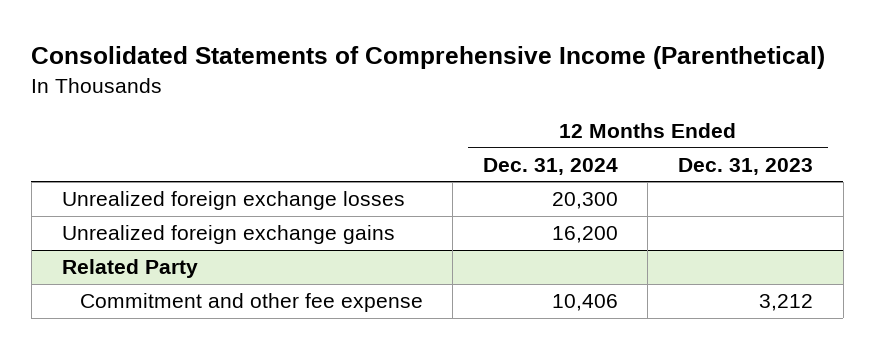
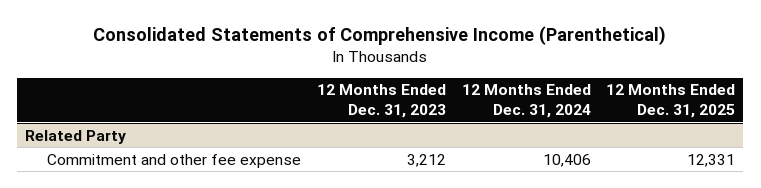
- | 12 Months Ended Dec. 31, 2024 | 12 Months Ended Dec. 31, 2023
+ | 12 Months Ended Dec. 31, 2023 | 12 Months Ended Dec. 31, 2024 | 12 Months Ended Dec. 31, 2025
- Unrealized foreign exchange losses | 20,300 |
- Unrealized foreign exchange gains | 16,200 |

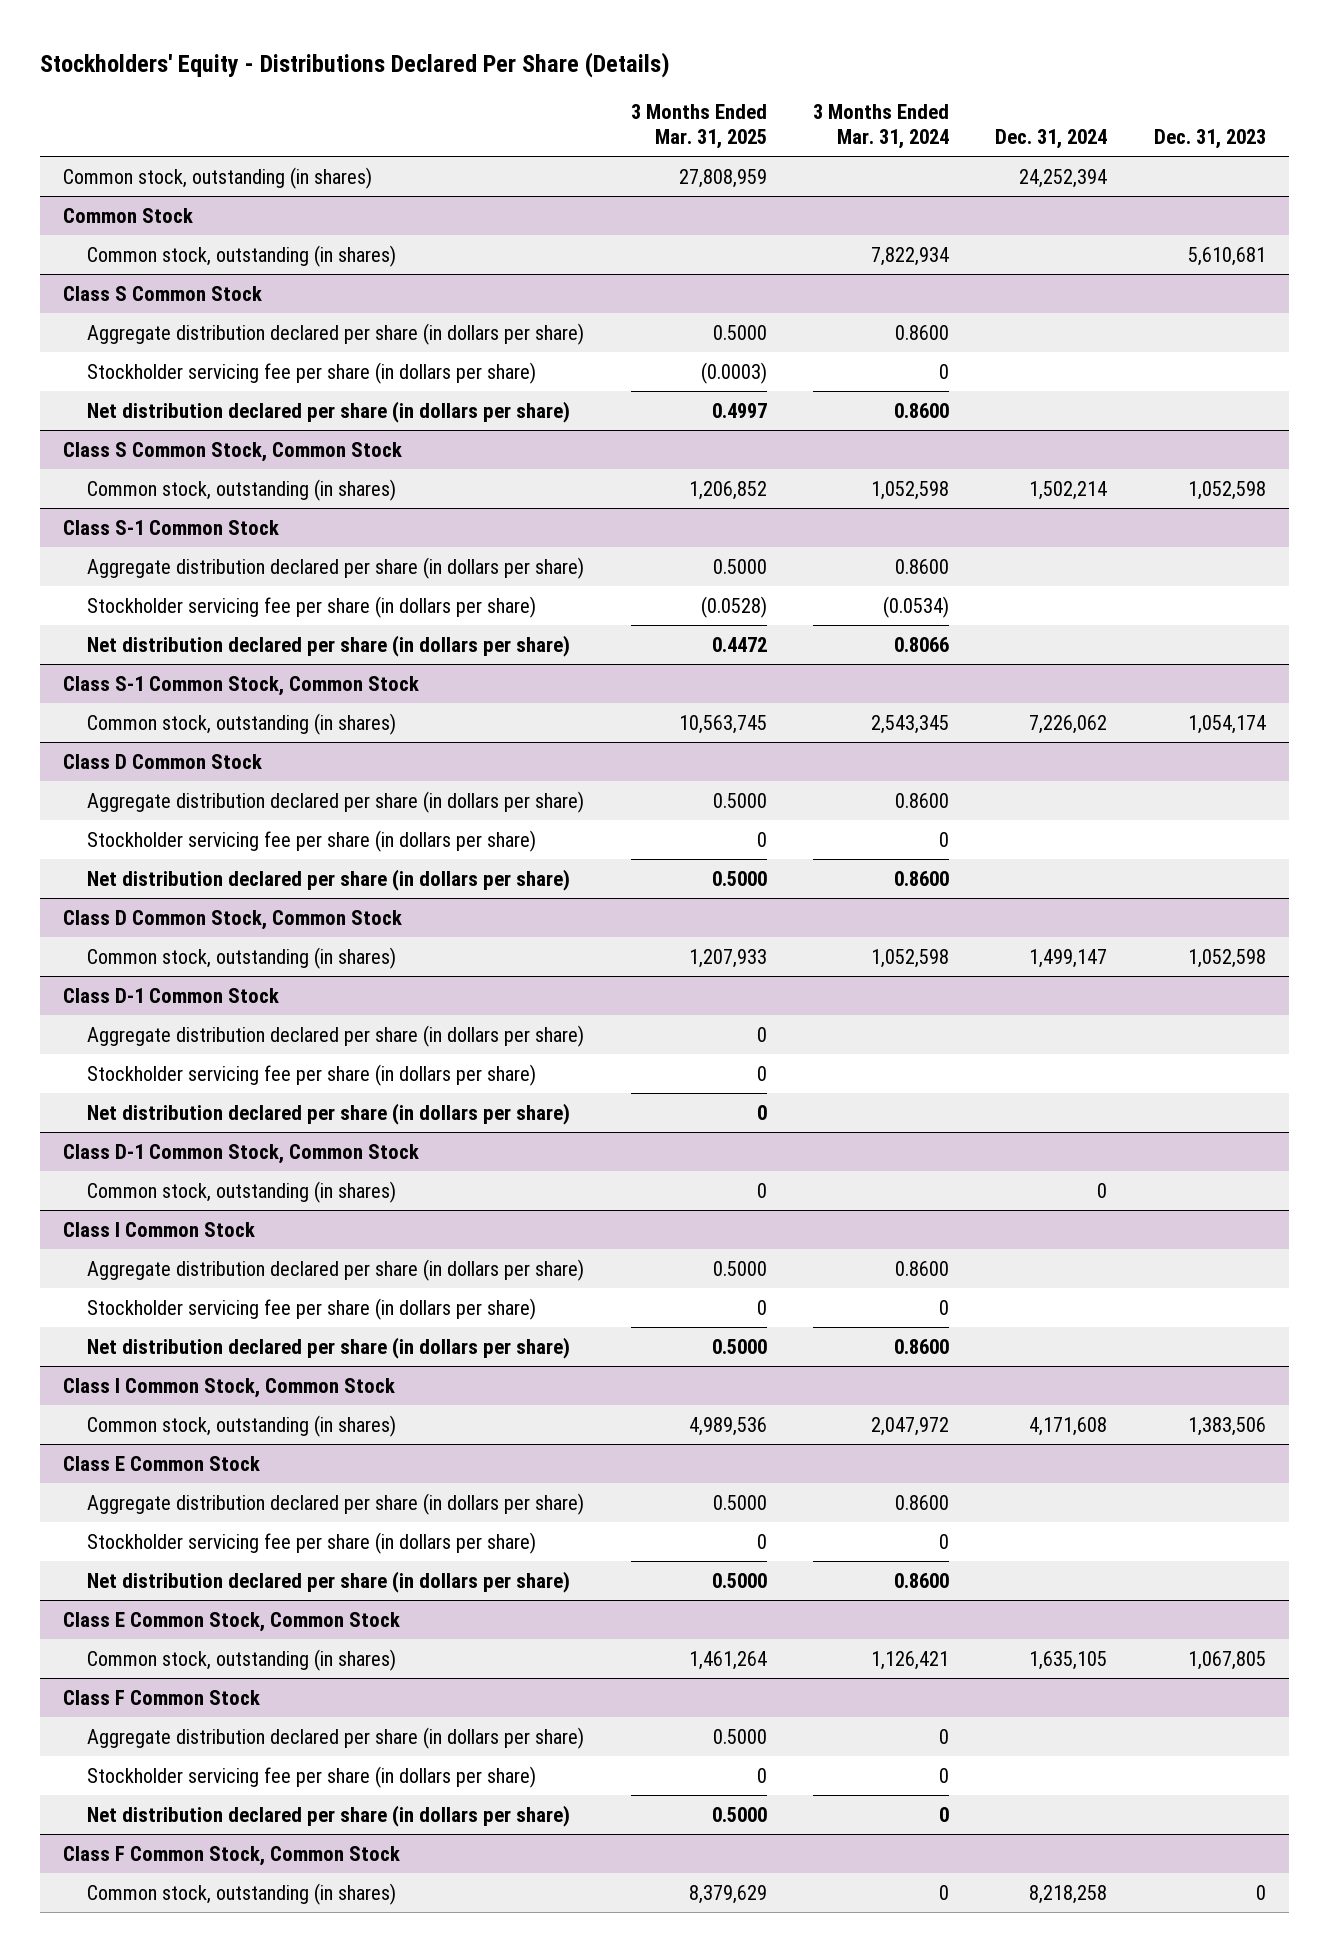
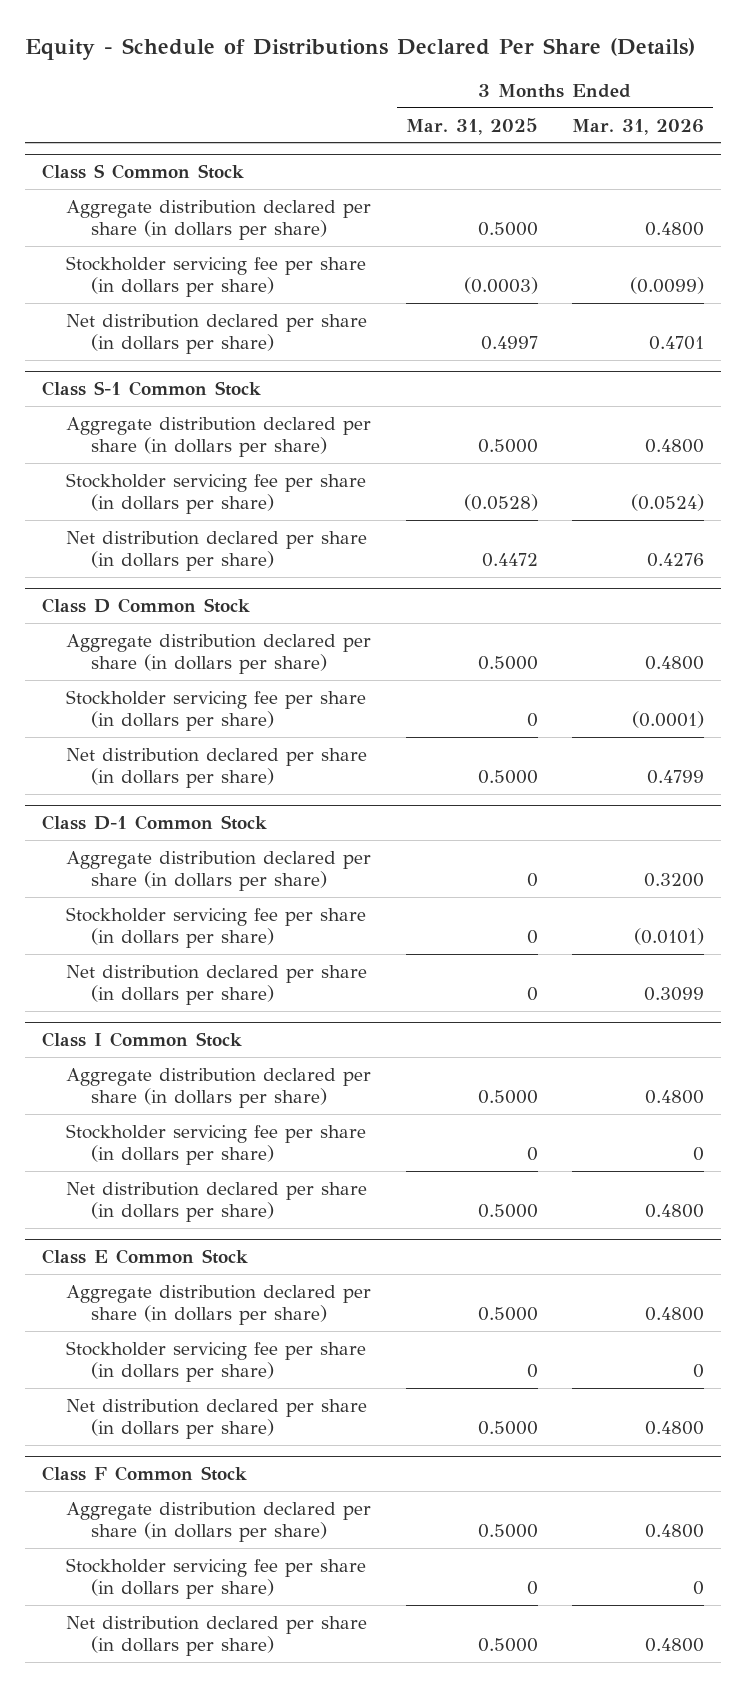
- Stockholders' Equity - Distributions Declared Per Share (Details)
+ Equity - Schedule of Distributions Declared Per Share (Details)
- | 3 Months Ended Mar. 31, 2025 | 3 Months Ended Mar. 31, 2024 | Dec. 31, 2024 | Dec. 31, 2023
+ | 3 Months Ended Mar. 31, 2025 | 3 Months Ended Mar. 31, 2026
- Common stock, outstanding (in shares) | 27,808,959 | | 24,252,394 |
- Common Stock
- Common stock, outstanding (in shares) | | 7,822,934 | | 5,610,681
- Class S Common Stock, Common Stock
- Common stock, outstanding (in shares) | 1,206,852 | 1,052,598 | 1,502,214 | 1,052,598
- Class S-1 Common Stock, Common Stock
- Common stock, outstanding (in shares) | 10,563,745 | 2,543,345 | 7,226,062 | 1,054,174
- Class D Common Stock, Common Stock
- Common stock, outstanding (in shares) | 1,207,933 | 1,052,598 | 1,499,147 | 1,052,598
- Class D-1 Common Stock, Common Stock
- Common stock, outstanding (in shares) | 0 | | 0 |
- Class I Common Stock, Common Stock
- Common stock, outstanding (in shares) | 4,989,536 | 2,047,972 | 4,171,608 | 1,383,506
- Class E Common Stock, Common Stock
- Common stock, outstanding (in shares) | 1,461,264 | 1,126,421 | 1,635,105 | 1,067,805
- Class F Common Stock, Common Stock
- Common stock, outstanding (in shares) | 8,379,629 | 0 | 8,218,258 | 0

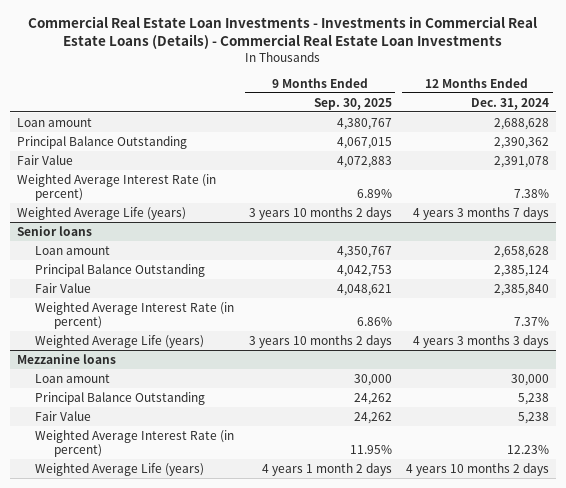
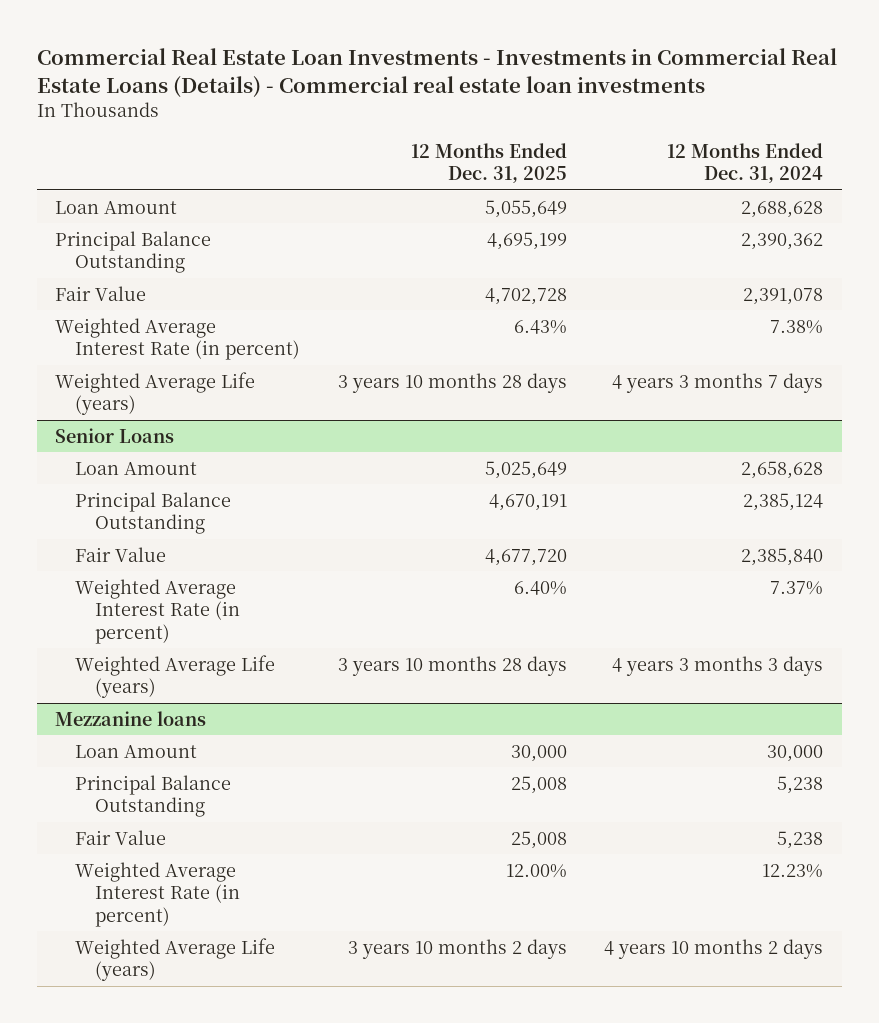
- Commercial Real Estate Loan Investments - Investments in Commercial Real Estate Loans (Details) - Commercial Real Estate Loan Investments
+ Commercial Real Estate Loan Investments - Investments in Commercial Real Estate Loans (Details) - Commercial real estate loan investments
- | 9 Months Ended Sep. 30, 2025 | 12 Months Ended Dec. 31, 2024
+ | 12 Months Ended Dec. 31, 2025 | 12 Months Ended Dec. 31, 2024
- Loan amount | 4,380,767 | 2,688,628
+ Loan Amount | 5,055,649 | 2,688,628
- Senior loans
- Loan amount | 4,350,767 | 2,658,628
+ Senior Loans
+ Loan Amount | 5,025,649 | 2,658,628
@ Mezzanine loans
- Loan amount | 30,000 | 30,000
+ Loan Amount | 30,000 | 30,000

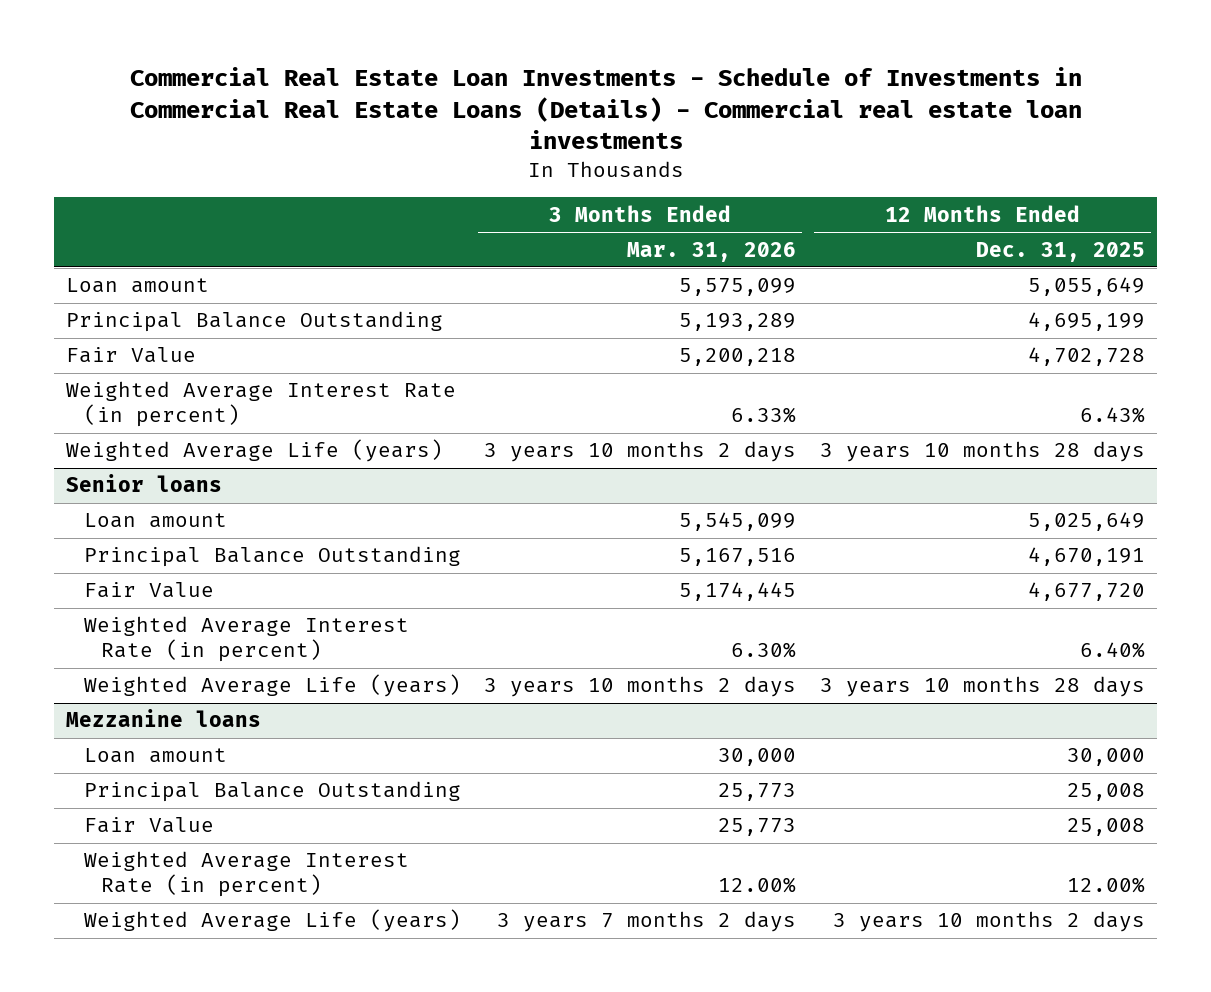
- Commercial Real Estate Loan Investments - Investments in Commercial Real Estate Loans (Details) - Commercial real estate loan investments
+ Commercial Real Estate Loan Investments - Schedule of Investments in Commercial Real Estate Loans (Details) - Commercial real estate loan investments
- | 12 Months Ended Dec. 31, 2025 | 12 Months Ended Dec. 31, 2024
+ | 3 Months Ended Mar. 31, 2026 | 12 Months Ended Dec. 31, 2025
- Loan Amount | 5,055,649 | 2,688,628
+ Loan amount | 5,575,099 | 5,055,649
- Senior Loans
- Loan Amount | 5,025,649 | 2,658,628
+ Senior loans
+ Loan amount | 5,545,099 | 5,025,649
@ Mezzanine loans
- Loan Amount | 30,000 | 30,000
+ Loan amount | 30,000 | 30,000

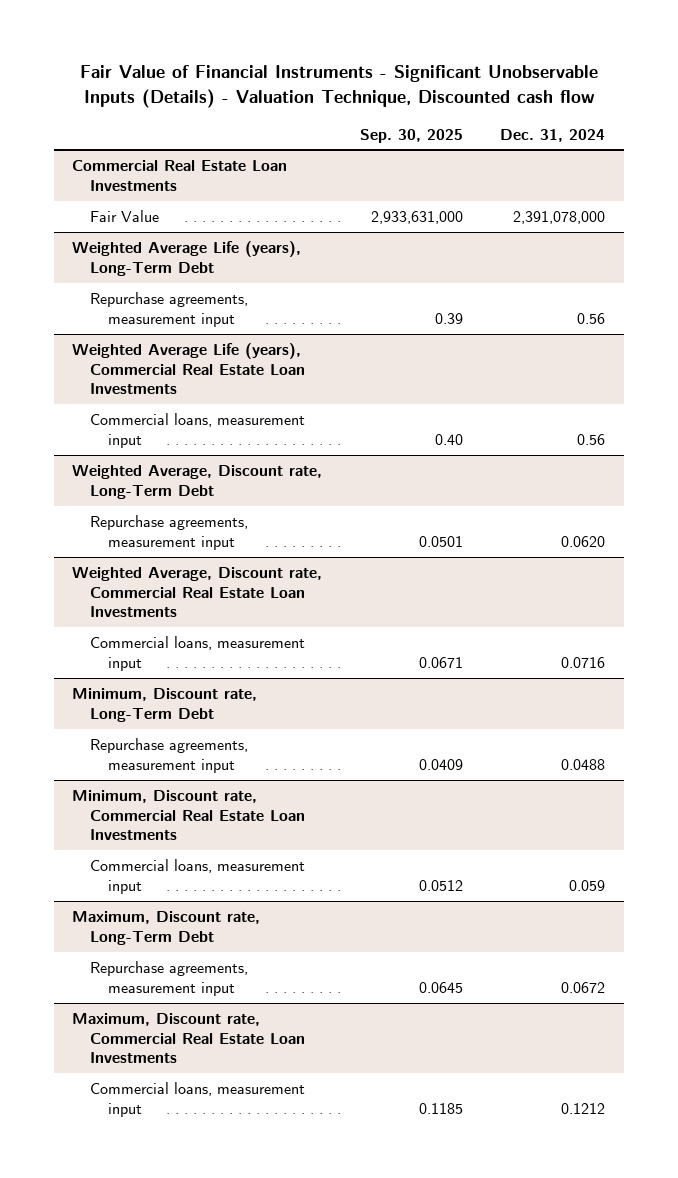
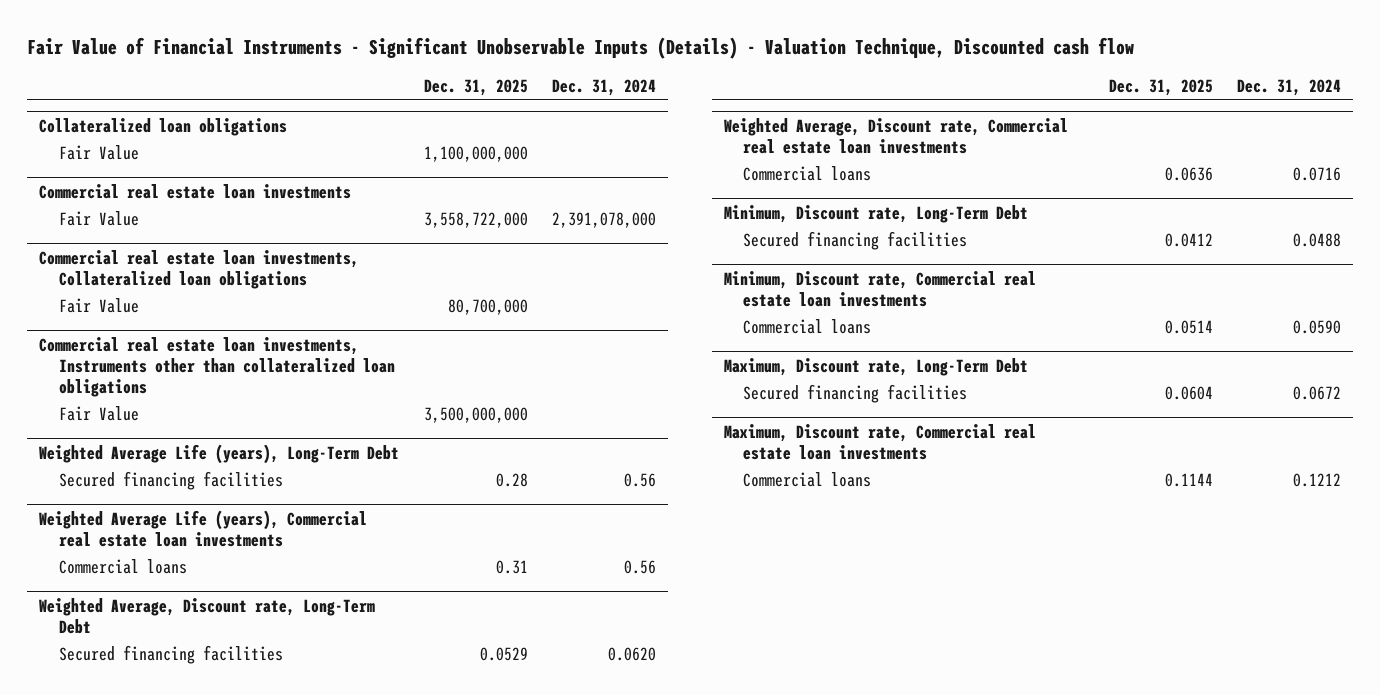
- | Sep. 30, 2025 | Dec. 31, 2024
+ | Dec. 31, 2025 | Dec. 31, 2024
- Commercial Real Estate Loan Investments
+ Collateralized loan obligations
+ Fair Value | 1,100,000,000 |
+ Commercial real estate loan investments
+ Commercial real estate loan investments, Collateralized loan obligations
+ Fair Value | 80,700,000 |
+ Commercial real estate loan investments, Instruments other than collateralized loan obligations
+ Fair Value | 3,500,000,000 |
@ Weighted Average Life (years), Long-Term Debt
- Repurchase agreements, measurement input | 0.39 | 0.56
- Weighted Average Life (years), Commercial Real Estate Loan Investments
- Commercial loans, measurement input | 0.40 | 0.56
@ Weighted Average Life (years), Long-Term Debt
+ Secured financing facilities | 0.28 | 0.56
+ Weighted Average Life (years), Commercial real estate loan investments
+ Commercial loans | 0.31 | 0.56
@ Weighted Average, Discount rate, Long-Term Debt
- Repurchase agreements, measurement input | 0.0501 | 0.0620
- Weighted Average, Discount rate, Commercial Real Estate Loan Investments
- Commercial loans, measurement input | 0.0671 | 0.0716
@ Weighted Average, Discount rate, Long-Term Debt
+ Secured financing facilities | 0.0529 | 0.0620
+ Weighted Average, Discount rate, Commercial real estate loan investments
+ Commercial loans | 0.0636 | 0.0716
@ Minimum, Discount rate, Long-Term Debt
- Repurchase agreements, measurement input | 0.0409 | 0.0488
- Minimum, Discount rate, Commercial Real Estate Loan Investments
- Commercial loans, measurement input | 0.0512 | 0.059
@ Minimum, Discount rate, Long-Term Debt
+ Secured financing facilities | 0.0412 | 0.0488
+ Minimum, Discount rate, Commercial real estate loan investments
+ Commercial loans | 0.0514 | 0.0590
@ Maximum, Discount rate, Long-Term Debt
- Repurchase agreements, measurement input | 0.0645 | 0.0672
- Maximum, Discount rate, Commercial Real Estate Loan Investments
- Commercial loans, measurement input | 0.1185 | 0.1212
@ Maximum, Discount rate, Long-Term Debt
+ Secured financing facilities | 0.0604 | 0.0672
+ Maximum, Discount rate, Commercial real estate loan investments
+ Commercial loans | 0.1144 | 0.1212

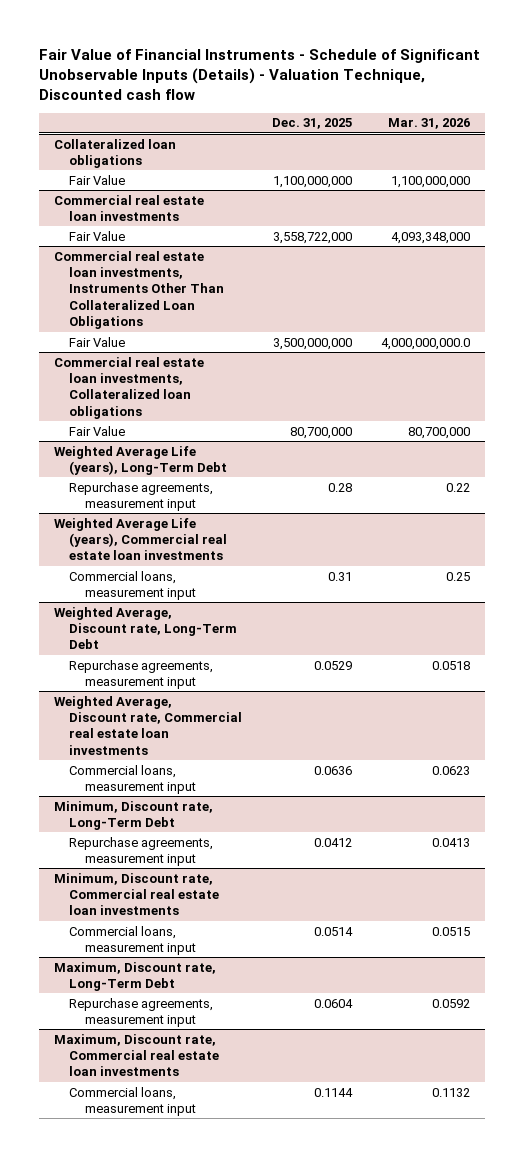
- Fair Value of Financial Instruments - Significant Unobservable Inputs (Details) - Valuation Technique, Discounted cash flow
+ Fair Value of Financial Instruments - Schedule of Significant Unobservable Inputs (Details) - Valuation Technique, Discounted cash flow
- | Dec. 31, 2025 | Dec. 31, 2024
+ | Dec. 31, 2025 | Mar. 31, 2026
+ Commercial real estate loan investments, Instruments Other Than Collateralized Loan Obligations
+ Fair Value | 3,500,000,000 | 4,000,000,000.0
- Commercial real estate loan investments, Instruments other than collateralized loan obligations
- Fair Value | 3,500,000,000 |
@ Weighted Average Life (years), Long-Term Debt
- Secured financing facilities | 0.28 | 0.56
+ Repurchase agreements, measurement input | 0.28 | 0.22
@ Weighted Average Life (years), Commercial real estate loan investments
- Commercial loans | 0.31 | 0.56
+ Commercial loans, measurement input | 0.31 | 0.25
@ Weighted Average, Discount rate, Long-Term Debt
- Secured financing facilities | 0.0529 | 0.0620
+ Repurchase agreements, measurement input | 0.0529 | 0.0518
@ Weighted Average, Discount rate, Commercial real estate loan investments
- Commercial loans | 0.0636 | 0.0716
+ Commercial loans, measurement input | 0.0636 | 0.0623
@ Minimum, Discount rate, Long-Term Debt
- Secured financing facilities | 0.0412 | 0.0488
+ Repurchase agreements, measurement input | 0.0412 | 0.0413
@ Minimum, Discount rate, Commercial real estate loan investments
- Commercial loans | 0.0514 | 0.0590
+ Commercial loans, measurement input | 0.0514 | 0.0515
@ Maximum, Discount rate, Long-Term Debt
- Secured financing facilities | 0.0604 | 0.0672
+ Repurchase agreements, measurement input | 0.0604 | 0.0592
@ Maximum, Discount rate, Commercial real estate loan investments
- Commercial loans | 0.1144 | 0.1212
+ Commercial loans, measurement input | 0.1144 | 0.1132

